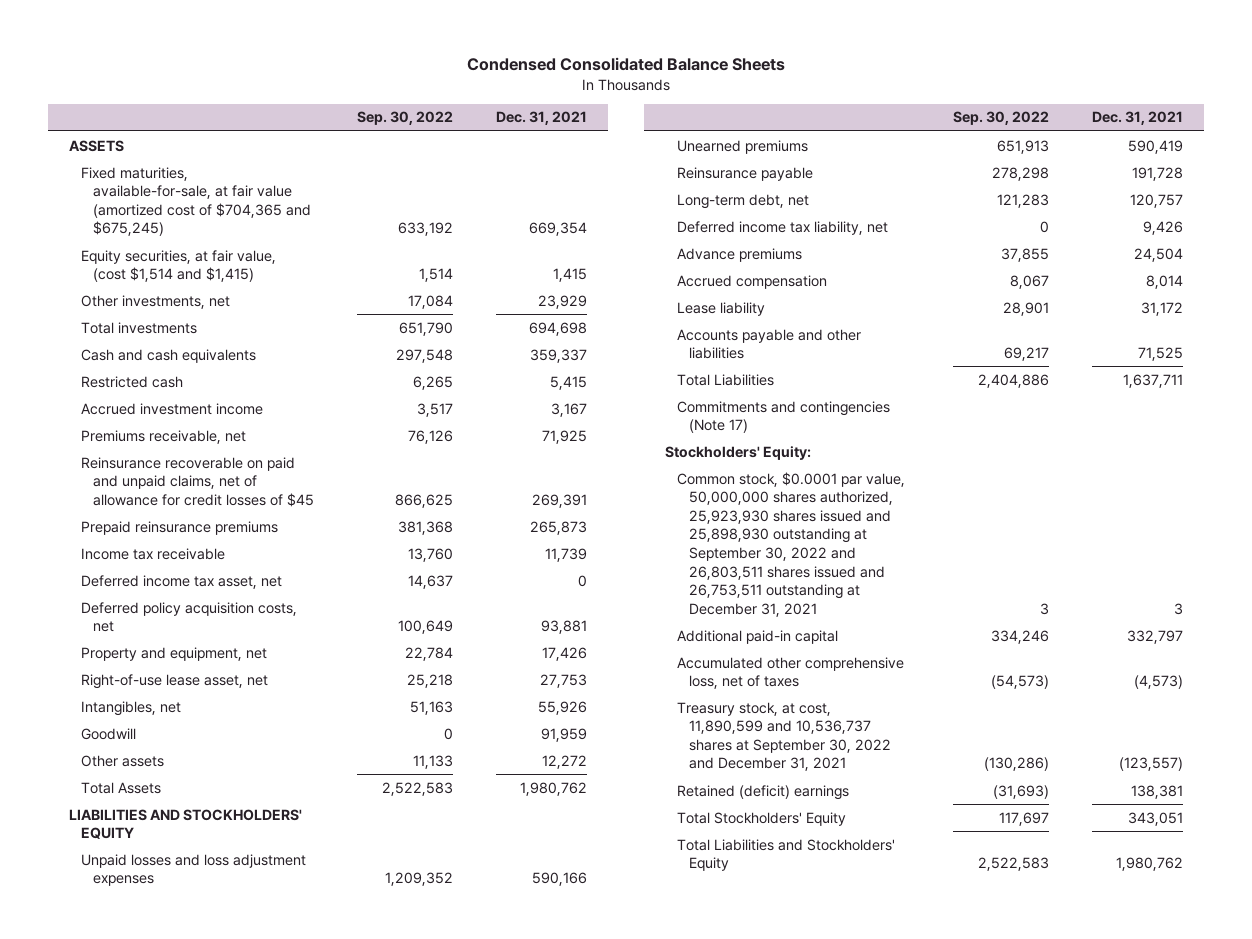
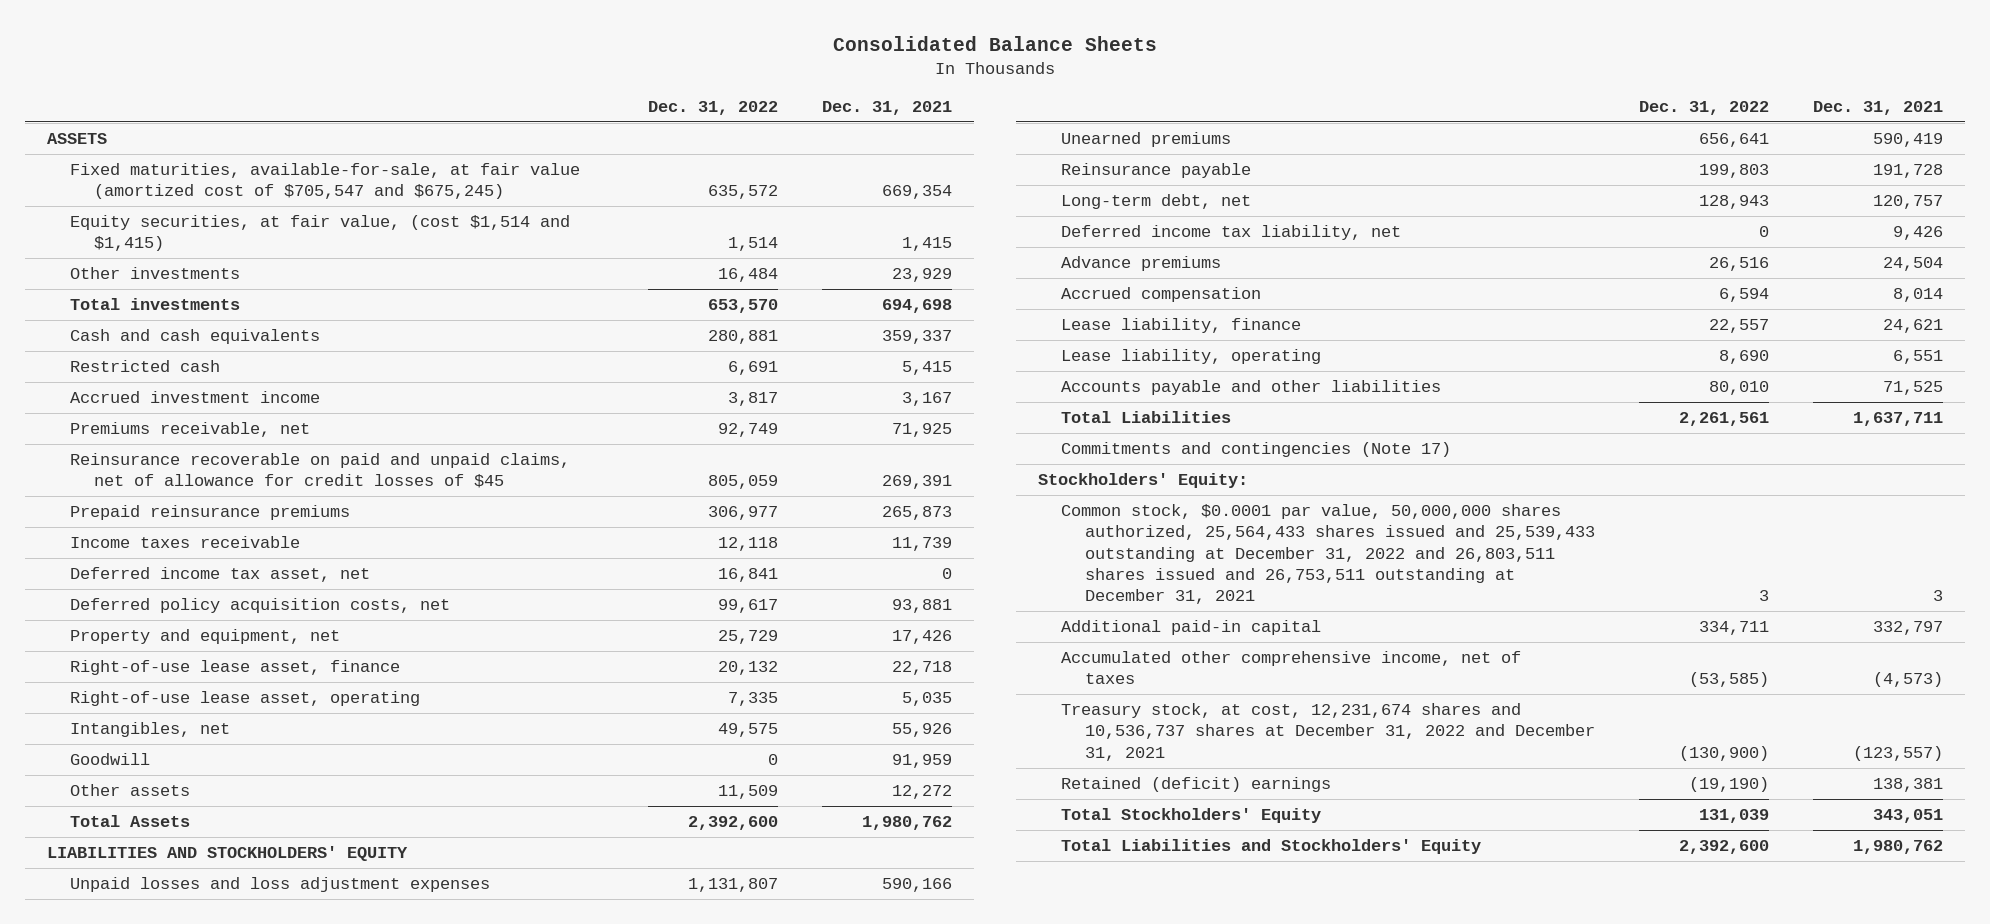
- Condensed Consolidated Balance Sheets
+ Consolidated Balance Sheets
- | Sep. 30, 2022 | Dec. 31, 2021
+ | Dec. 31, 2022 | Dec. 31, 2021
- Fixed maturities, available-for-sale, at fair value (amortized cost of $704,365 and $675,245) | 633,192 | 669,354
+ Fixed maturities, available-for-sale, at fair value (amortized cost of $705,547 and $675,245) | 635,572 | 669,354
- Other investments, net | 17,084 | 23,929
+ Other investments | 16,484 | 23,929
- Income tax receivable | 13,760 | 11,739
+ Income taxes receivable | 12,118 | 11,739
- Right-of-use lease asset, net | 25,218 | 27,753
+ Right-of-use lease asset, finance | 20,132 | 22,718
+ Right-of-use lease asset, operating | 7,335 | 5,035
- Lease liability | 28,901 | 31,172
+ Lease liability, finance | 22,557 | 24,621
+ Lease liability, operating | 8,690 | 6,551
- Common stock, $0.0001 par value, 50,000,000 shares authorized, 25,923,930 shares issued and 25,898,930 outstanding at September 30, 2022 and 26,803,511 shares issued and 26,753,511 outstanding at December 31, 2021 | 3 | 3
+ Common stock, $0.0001 par value, 50,000,000 shares authorized, 25,564,433 shares issued and 25,539,433 outstanding at December 31, 2022 and 26,803,511 shares issued and 26,753,511 outstanding at December 31, 2021 | 3 | 3
- Accumulated other comprehensive loss, net of taxes | (54,573) | (4,573)
- Treasury stock, at cost, 11,890,599 and 10,536,737 shares at September 30, 2022 and December 31, 2021 | (130,286) | (123,557)
+ Accumulated other comprehensive income, net of taxes | (53,585) | (4,573)
+ Treasury stock, at cost, 12,231,674 shares and 10,536,737 shares at December 31, 2022 and December 31, 2021 | (130,900) | (123,557)

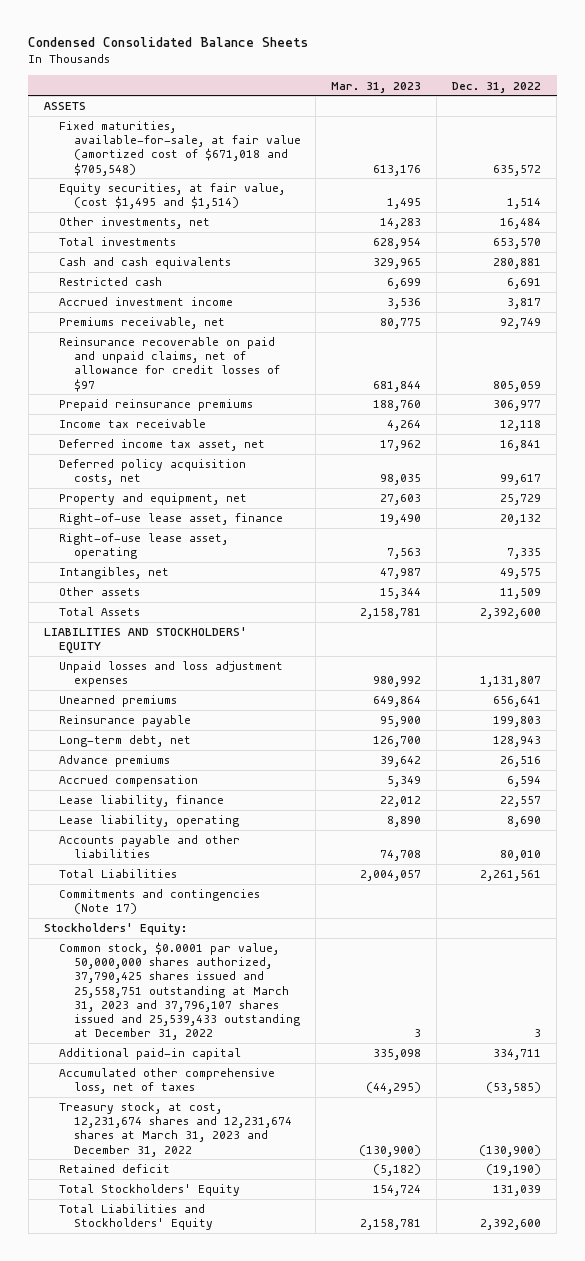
- Consolidated Balance Sheets
+ Condensed Consolidated Balance Sheets
- | Dec. 31, 2022 | Dec. 31, 2021
+ | Mar. 31, 2023 | Dec. 31, 2022
- Fixed maturities, available-for-sale, at fair value (amortized cost of $705,547 and $675,245) | 635,572 | 669,354
- Equity securities, at fair value, (cost $1,514 and $1,415) | 1,514 | 1,415
- Other investments | 16,484 | 23,929
+ Fixed maturities, available-for-sale, at fair value (amortized cost of $671,018 and $705,548) | 613,176 | 635,572
+ Equity securities, at fair value, (cost $1,495 and $1,514) | 1,495 | 1,514
+ Other investments, net | 14,283 | 16,484
- Reinsurance recoverable on paid and unpaid claims, net of allowance for credit losses of $45 | 805,059 | 269,391
+ Reinsurance recoverable on paid and unpaid claims, net of allowance for credit losses of $97 | 681,844 | 805,059
- Income taxes receivable | 12,118 | 11,739
+ Income tax receivable | 4,264 | 12,118
- Goodwill | 0 | 91,959
- Deferred income tax liability, net | 0 | 9,426
- Common stock, $0.0001 par value, 50,000,000 shares authorized, 25,564,433 shares issued and 25,539,433 outstanding at December 31, 2022 and 26,803,511 shares issued and 26,753,511 outstanding at December 31, 2021 | 3 | 3
+ Common stock, $0.0001 par value, 50,000,000 shares authorized, 37,790,425 shares issued and 25,558,751 outstanding at March 31, 2023 and 37,796,107 shares issued and 25,539,433 outstanding at December 31, 2022 | 3 | 3
- Accumulated other comprehensive income, net of taxes | (53,585) | (4,573)
- Treasury stock, at cost, 12,231,674 shares and 10,536,737 shares at December 31, 2022 and December 31, 2021 | (130,900) | (123,557)
- Retained (deficit) earnings | (19,190) | 138,381
+ Accumulated other comprehensive loss, net of taxes | (44,295) | (53,585)
+ Treasury stock, at cost, 12,231,674 shares and 12,231,674 shares at March 31, 2023 and December 31, 2022 | (130,900) | (130,900)
+ Retained deficit | (5,182) | (19,190)

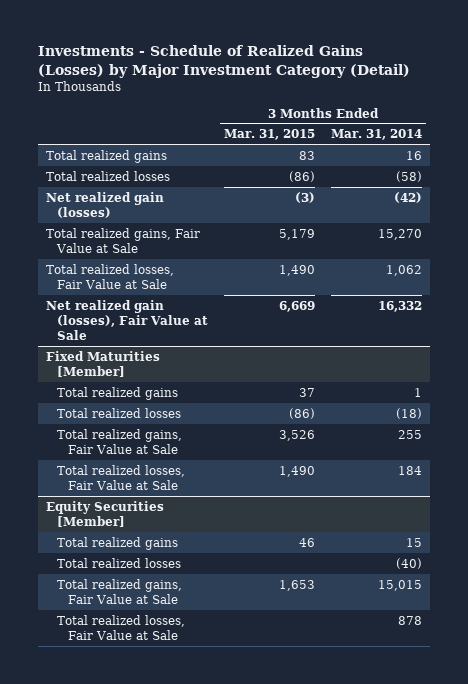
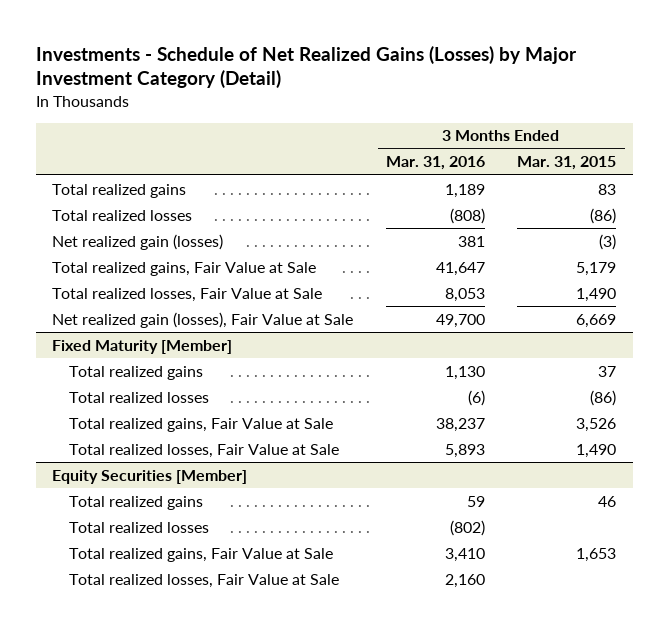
- Investments - Schedule of Realized Gains (Losses) by Major Investment Category (Detail)
+ Investments - Schedule of Net Realized Gains (Losses) by Major Investment Category (Detail)
- | 3 Months Ended Mar. 31, 2015 | 3 Months Ended Mar. 31, 2014
+ | 3 Months Ended Mar. 31, 2016 | 3 Months Ended Mar. 31, 2015
- Fixed Maturities [Member]
+ Fixed Maturity [Member]

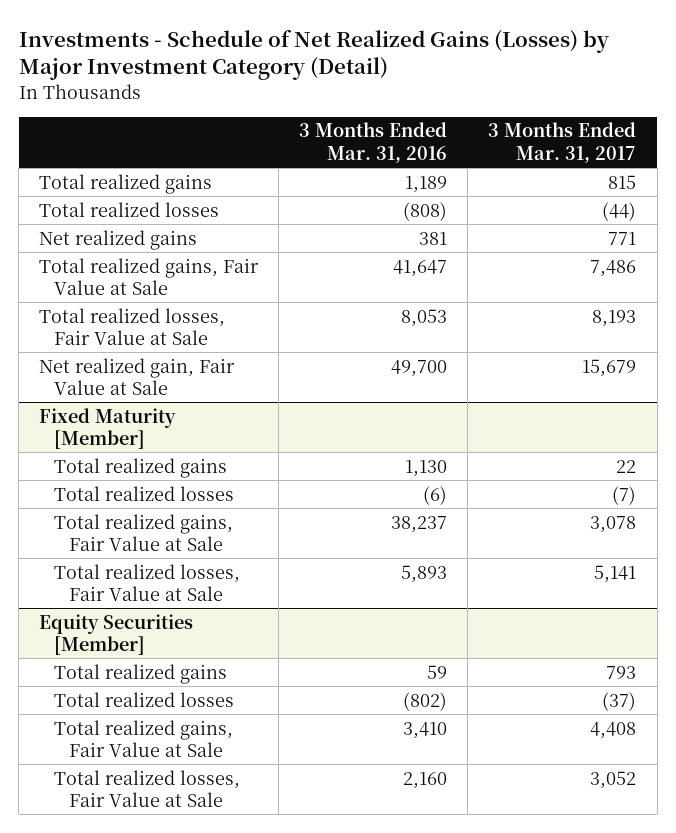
- | 3 Months Ended Mar. 31, 2016 | 3 Months Ended Mar. 31, 2015
+ | 3 Months Ended Mar. 31, 2016 | 3 Months Ended Mar. 31, 2017
- Net realized gain (losses) | 381 | (3)
+ Net realized gains | 381 | 771
- Net realized gain (losses), Fair Value at Sale | 49,700 | 6,669
+ Net realized gain, Fair Value at Sale | 49,700 | 15,679

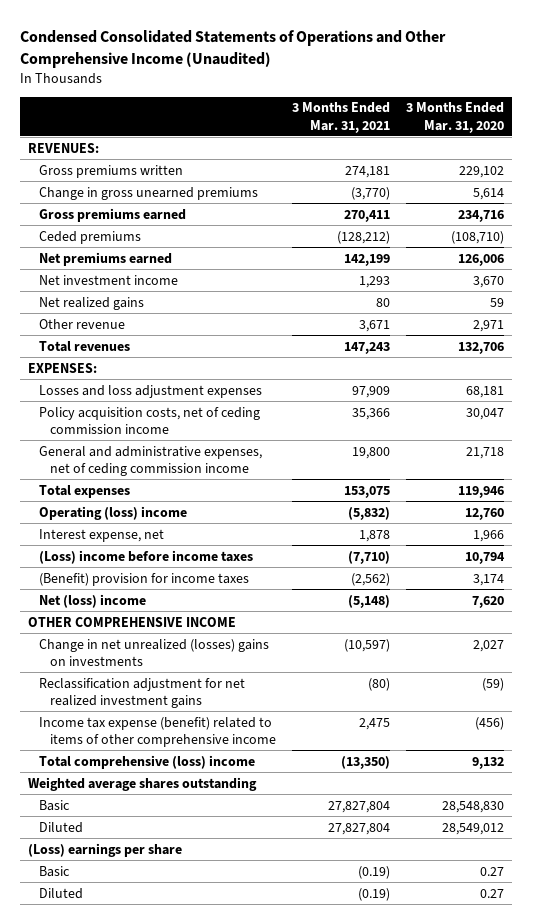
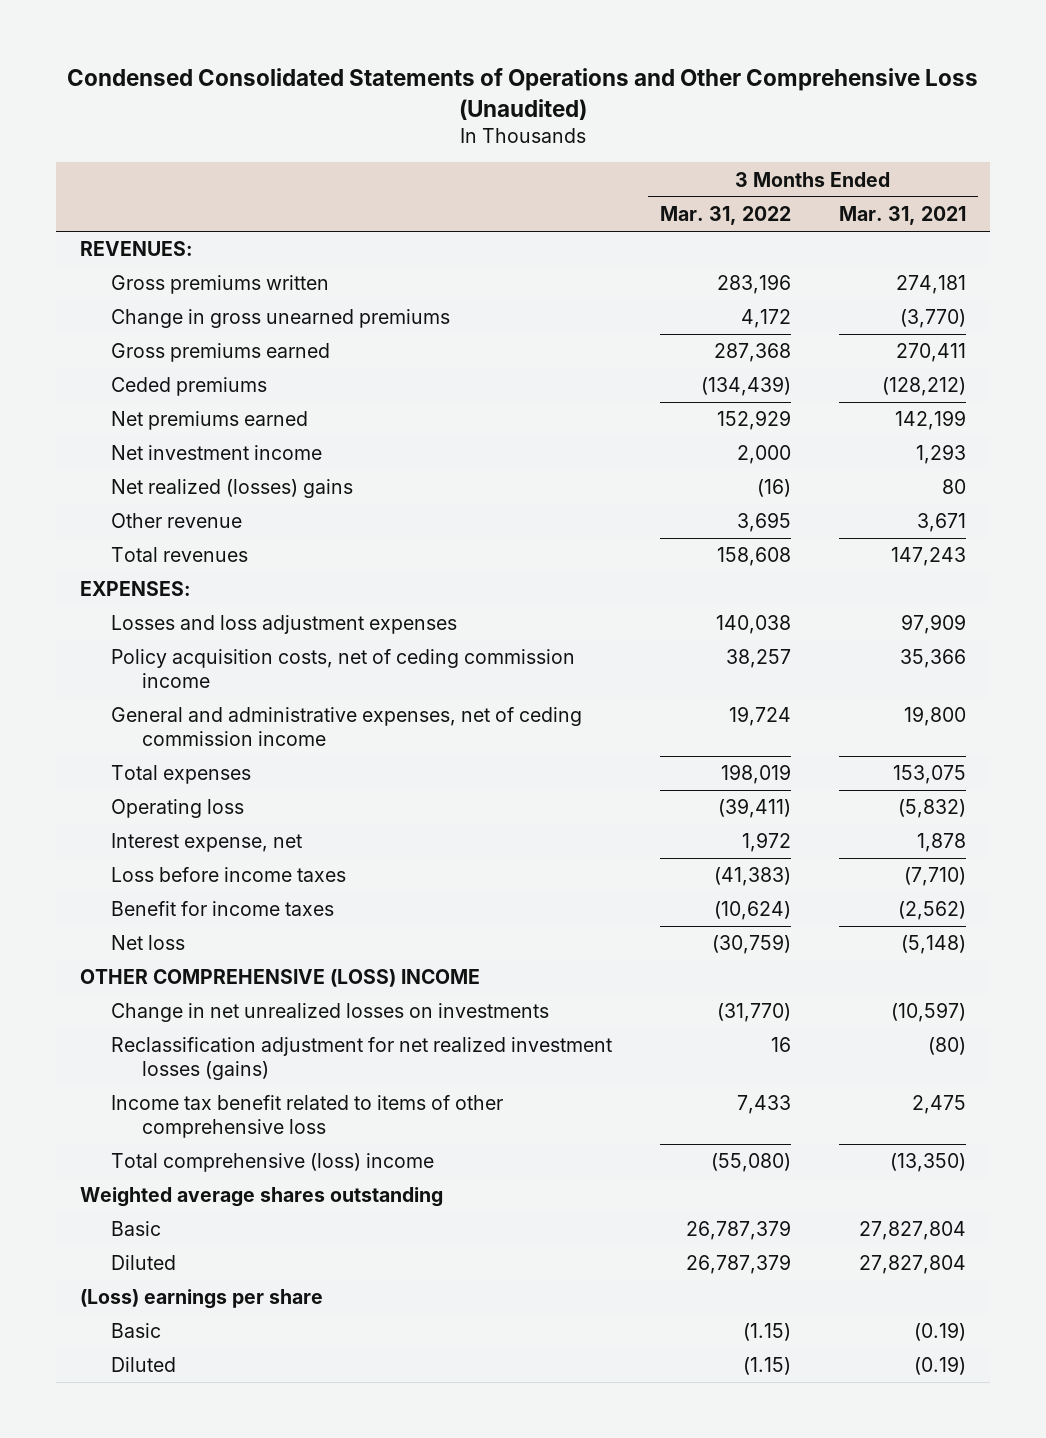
- Condensed Consolidated Statements of Operations and Other Comprehensive Income (Unaudited)
+ Condensed Consolidated Statements of Operations and Other Comprehensive Loss (Unaudited)
- | 3 Months Ended Mar. 31, 2021 | 3 Months Ended Mar. 31, 2020
+ | 3 Months Ended Mar. 31, 2022 | 3 Months Ended Mar. 31, 2021
- Net realized gains | 80 | 59
+ Net realized (losses) gains | (16) | 80
- Operating (loss) income | (5,832) | 12,760
+ Operating loss | (39,411) | (5,832)
- (Loss) income before income taxes | (7,710) | 10,794
- (Benefit) provision for income taxes | (2,562) | 3,174
- Net (loss) income | (5,148) | 7,620
- OTHER COMPREHENSIVE INCOME
- Change in net unrealized (losses) gains on investments | (10,597) | 2,027
- Reclassification adjustment for net realized investment gains | (80) | (59)
- Income tax expense (benefit) related to items of other comprehensive income | 2,475 | (456)
+ Loss before income taxes | (41,383) | (7,710)
+ Benefit for income taxes | (10,624) | (2,562)
+ Net loss | (30,759) | (5,148)
+ OTHER COMPREHENSIVE (LOSS) INCOME
+ Change in net unrealized losses on investments | (31,770) | (10,597)
+ Reclassification adjustment for net realized investment losses (gains) | 16 | (80)
+ Income tax benefit related to items of other comprehensive loss | 7,433 | 2,475

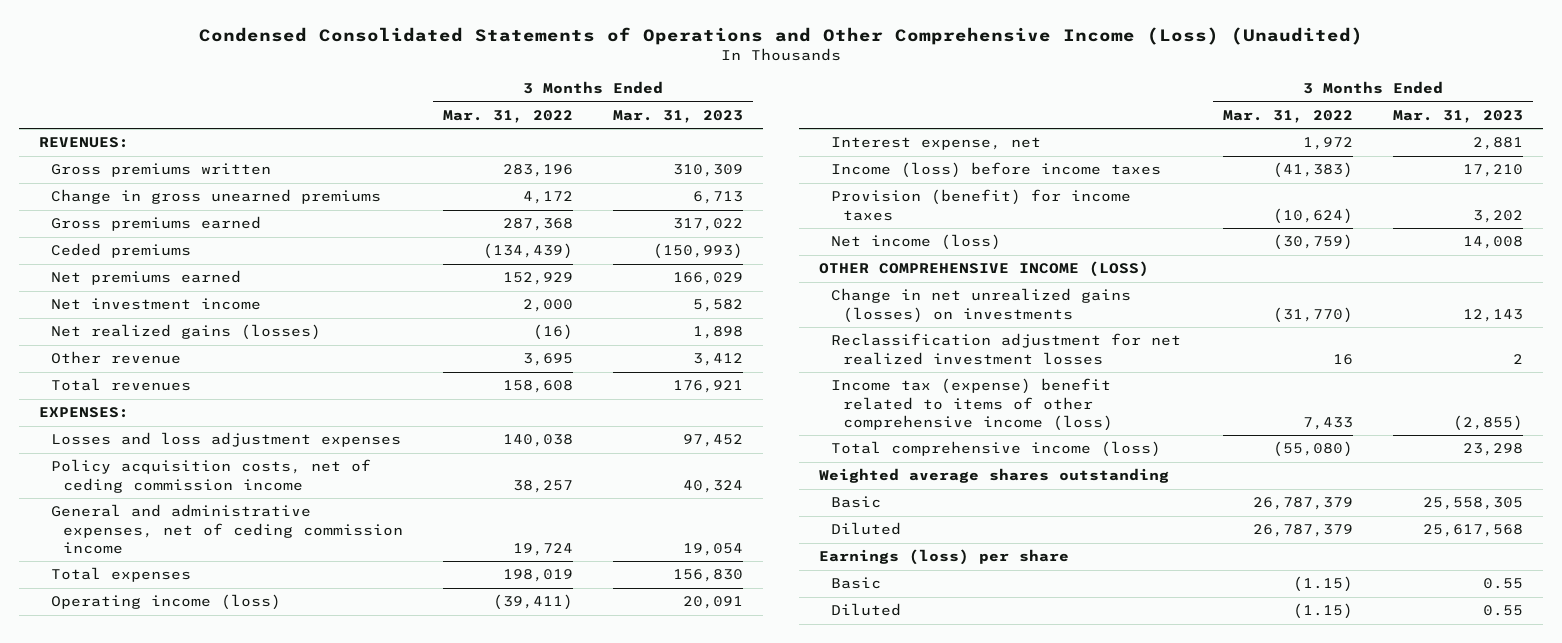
- Condensed Consolidated Statements of Operations and Other Comprehensive Loss (Unaudited)
+ Condensed Consolidated Statements of Operations and Other Comprehensive Income (Loss) (Unaudited)
- | 3 Months Ended Mar. 31, 2022 | 3 Months Ended Mar. 31, 2021
+ | 3 Months Ended Mar. 31, 2022 | 3 Months Ended Mar. 31, 2023
- Net realized (losses) gains | (16) | 80
+ Net realized gains (losses) | (16) | 1,898
- Operating loss | (39,411) | (5,832)
+ Operating income (loss) | (39,411) | 20,091
- Loss before income taxes | (41,383) | (7,710)
- Benefit for income taxes | (10,624) | (2,562)
- Net loss | (30,759) | (5,148)
- OTHER COMPREHENSIVE (LOSS) INCOME
- Change in net unrealized losses on investments | (31,770) | (10,597)
- Reclassification adjustment for net realized investment losses (gains) | 16 | (80)
- Income tax benefit related to items of other comprehensive loss | 7,433 | 2,475
- Total comprehensive (loss) income | (55,080) | (13,350)
+ Income (loss) before income taxes | (41,383) | 17,210
+ Provision (benefit) for income taxes | (10,624) | 3,202
+ Net income (loss) | (30,759) | 14,008
+ OTHER COMPREHENSIVE INCOME (LOSS)
+ Change in net unrealized gains (losses) on investments | (31,770) | 12,143
+ Reclassification adjustment for net realized investment losses | 16 | 2
+ Income tax (expense) benefit related to items of other comprehensive income (loss) | 7,433 | (2,855)
+ Total comprehensive income (loss) | (55,080) | 23,298
- (Loss) earnings per share
+ Earnings (loss) per share

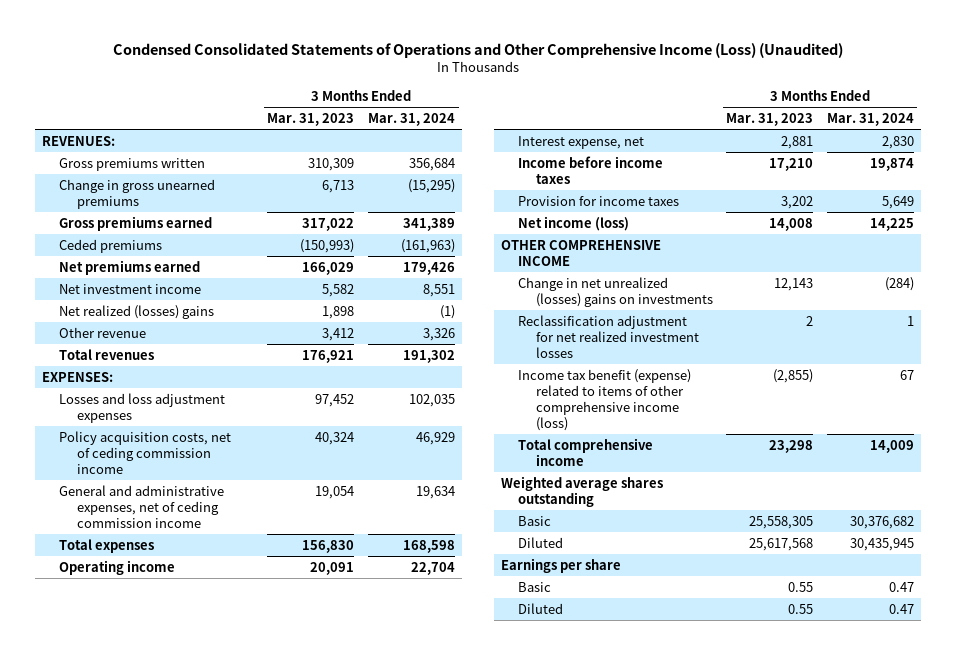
- | 3 Months Ended Mar. 31, 2022 | 3 Months Ended Mar. 31, 2023
+ | 3 Months Ended Mar. 31, 2023 | 3 Months Ended Mar. 31, 2024
- Net realized gains (losses) | (16) | 1,898
+ Net realized (losses) gains | 1,898 | (1)
- Operating income (loss) | (39,411) | 20,091
+ Operating income | 20,091 | 22,704
- Income (loss) before income taxes | (41,383) | 17,210
- Provision (benefit) for income taxes | (10,624) | 3,202
+ Income before income taxes | 17,210 | 19,874
+ Provision for income taxes | 3,202 | 5,649
- OTHER COMPREHENSIVE INCOME (LOSS)
- Change in net unrealized gains (losses) on investments | (31,770) | 12,143
+ OTHER COMPREHENSIVE INCOME
+ Change in net unrealized (losses) gains on investments | 12,143 | (284)
- Income tax (expense) benefit related to items of other comprehensive income (loss) | 7,433 | (2,855)
- Total comprehensive income (loss) | (55,080) | 23,298
+ Income tax benefit (expense) related to items of other comprehensive income (loss) | (2,855) | 67
+ Total comprehensive income | 23,298 | 14,009
- Earnings (loss) per share
+ Earnings per share

